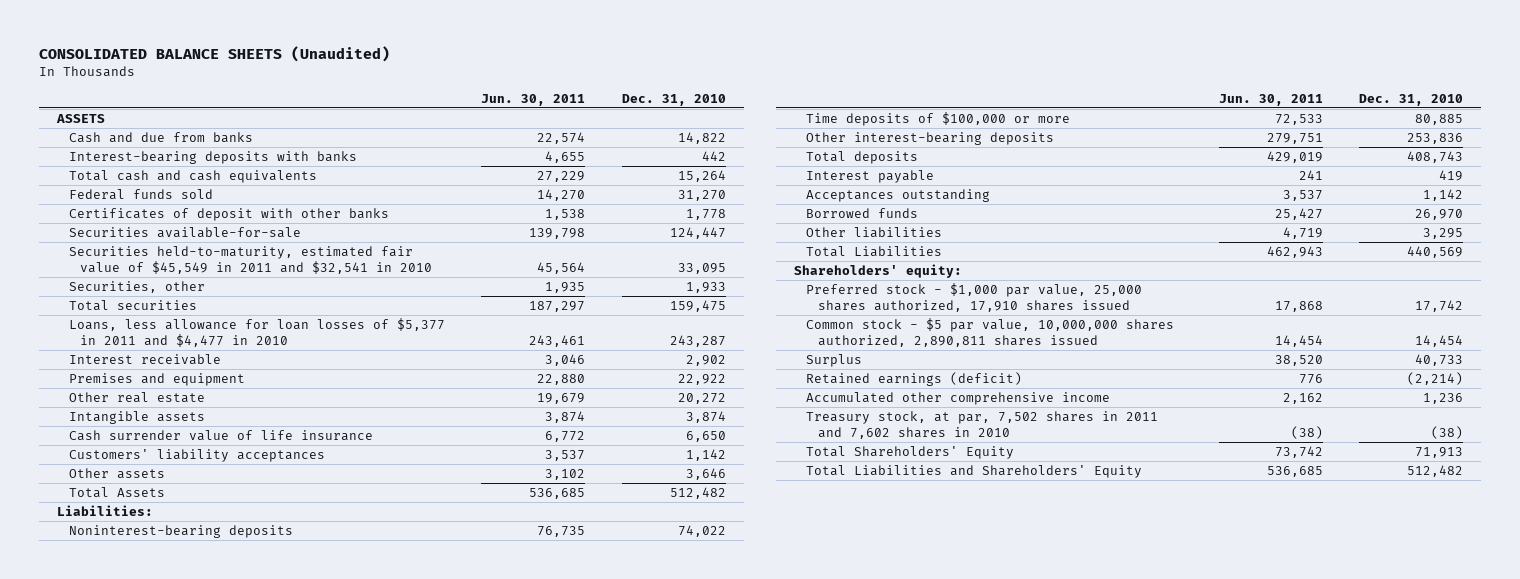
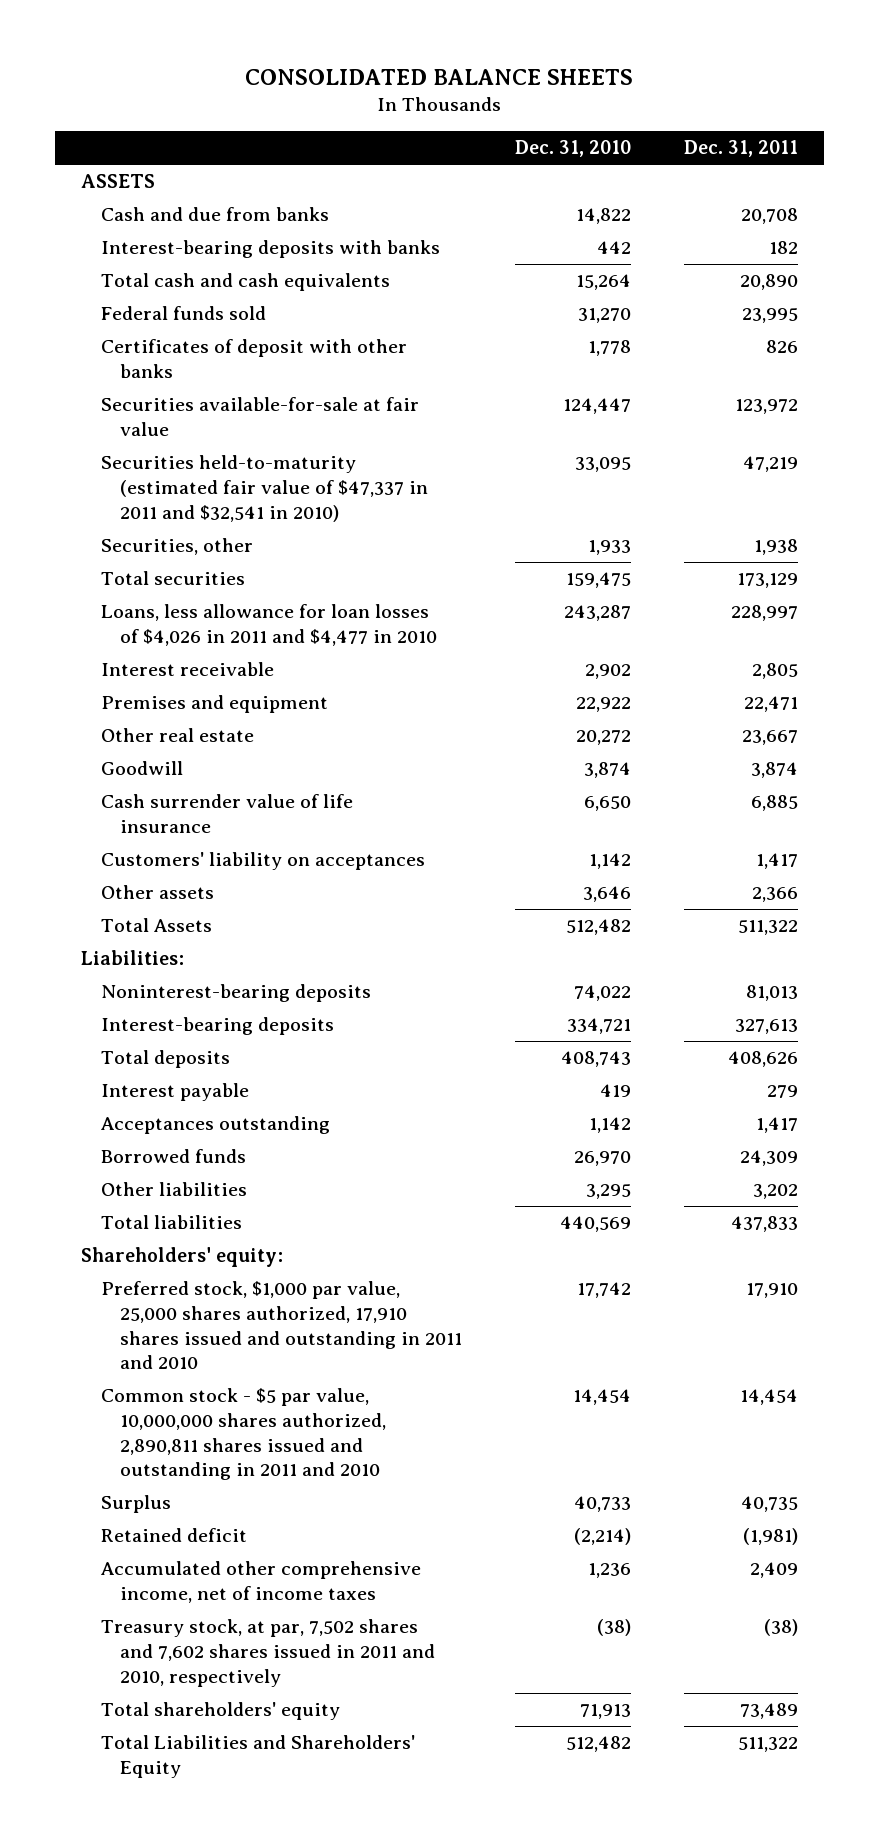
- CONSOLIDATED BALANCE SHEETS (Unaudited)
+ CONSOLIDATED BALANCE SHEETS
- | Jun. 30, 2011 | Dec. 31, 2010
+ | Dec. 31, 2010 | Dec. 31, 2011
- Securities available-for-sale | 139,798 | 124,447
- Securities held-to-maturity, estimated fair value of $45,549 in 2011 and $32,541 in 2010 | 45,564 | 33,095
+ Securities available-for-sale at fair value | 124,447 | 123,972
+ Securities held-to-maturity (estimated fair value of $47,337 in 2011 and $32,541 in 2010) | 33,095 | 47,219
- Loans, less allowance for loan losses of $5,377 in 2011 and $4,477 in 2010 | 243,461 | 243,287
+ Loans, less allowance for loan losses of $4,026 in 2011 and $4,477 in 2010 | 243,287 | 228,997
- Intangible assets | 3,874 | 3,874
+ Goodwill | 3,874 | 3,874
- Customers' liability acceptances | 3,537 | 1,142
+ Customers' liability on acceptances | 1,142 | 1,417
- Time deposits of $100,000 or more | 72,533 | 80,885
- Other interest-bearing deposits | 279,751 | 253,836
+ Interest-bearing deposits | 334,721 | 327,613
- Total Liabilities | 462,943 | 440,569
+ Total liabilities | 440,569 | 437,833
- Preferred stock - $1,000 par value, 25,000 shares authorized, 17,910 shares issued | 17,868 | 17,742
- Common stock - $5 par value, 10,000,000 shares authorized, 2,890,811 shares issued | 14,454 | 14,454
+ Preferred stock, $1,000 par value, 25,000 shares authorized, 17,910 shares issued and outstanding in 2011 and 2010 | 17,742 | 17,910
+ Common stock - $5 par value, 10,000,000 shares authorized, 2,890,811 shares issued and outstanding in 2011 and 2010 | 14,454 | 14,454
- Retained earnings (deficit) | 776 | (2,214)
- Accumulated other comprehensive income | 2,162 | 1,236
- Treasury stock, at par, 7,502 shares in 2011 and 7,602 shares in 2010 | (38) | (38)
- Total Shareholders' Equity | 73,742 | 71,913
+ Retained deficit | (2,214) | (1,981)
+ Accumulated other comprehensive income, net of income taxes | 1,236 | 2,409
+ Treasury stock, at par, 7,502 shares and 7,602 shares issued in 2011 and 2010, respectively | (38) | (38)
+ Total shareholders' equity | 71,913 | 73,489

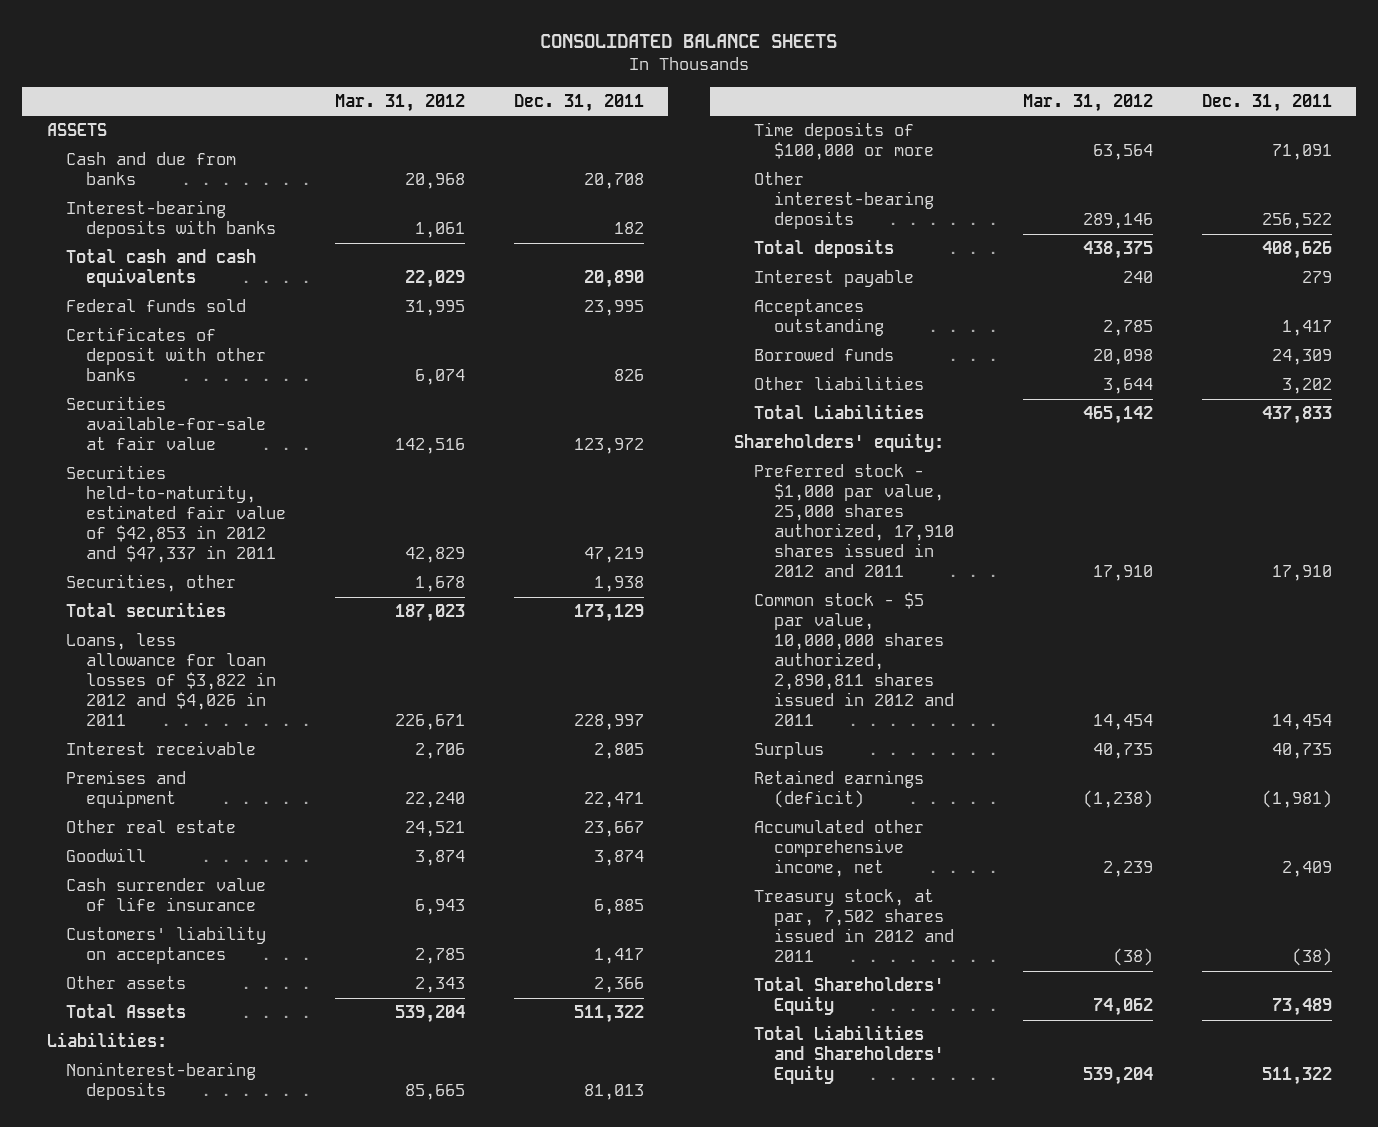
- | Dec. 31, 2010 | Dec. 31, 2011
+ | Mar. 31, 2012 | Dec. 31, 2011
- Securities held-to-maturity (estimated fair value of $47,337 in 2011 and $32,541 in 2010) | 33,095 | 47,219
+ Securities held-to-maturity, estimated fair value of $42,853 in 2012 and $47,337 in 2011 | 42,829 | 47,219
- Loans, less allowance for loan losses of $4,026 in 2011 and $4,477 in 2010 | 243,287 | 228,997
+ Loans, less allowance for loan losses of $3,822 in 2012 and $4,026 in 2011 | 226,671 | 228,997
- Interest-bearing deposits | 334,721 | 327,613
+ Time deposits of $100,000 or more | 63,564 | 71,091
+ Other interest-bearing deposits | 289,146 | 256,522
- Total liabilities | 440,569 | 437,833
+ Total Liabilities | 465,142 | 437,833
- Preferred stock, $1,000 par value, 25,000 shares authorized, 17,910 shares issued and outstanding in 2011 and 2010 | 17,742 | 17,910
- Common stock - $5 par value, 10,000,000 shares authorized, 2,890,811 shares issued and outstanding in 2011 and 2010 | 14,454 | 14,454
+ Preferred stock - $1,000 par value, 25,000 shares authorized, 17,910 shares issued in 2012 and 2011 | 17,910 | 17,910
+ Common stock - $5 par value, 10,000,000 shares authorized, 2,890,811 shares issued in 2012 and 2011 | 14,454 | 14,454
- Retained deficit | (2,214) | (1,981)
- Accumulated other comprehensive income, net of income taxes | 1,236 | 2,409
- Treasury stock, at par, 7,502 shares and 7,602 shares issued in 2011 and 2010, respectively | (38) | (38)
- Total shareholders' equity | 71,913 | 73,489
+ Retained earnings (deficit) | (1,238) | (1,981)
+ Accumulated other comprehensive income, net | 2,239 | 2,409
+ Treasury stock, at par, 7,502 shares issued in 2012 and 2011 | (38) | (38)
+ Total Shareholders' Equity | 74,062 | 73,489

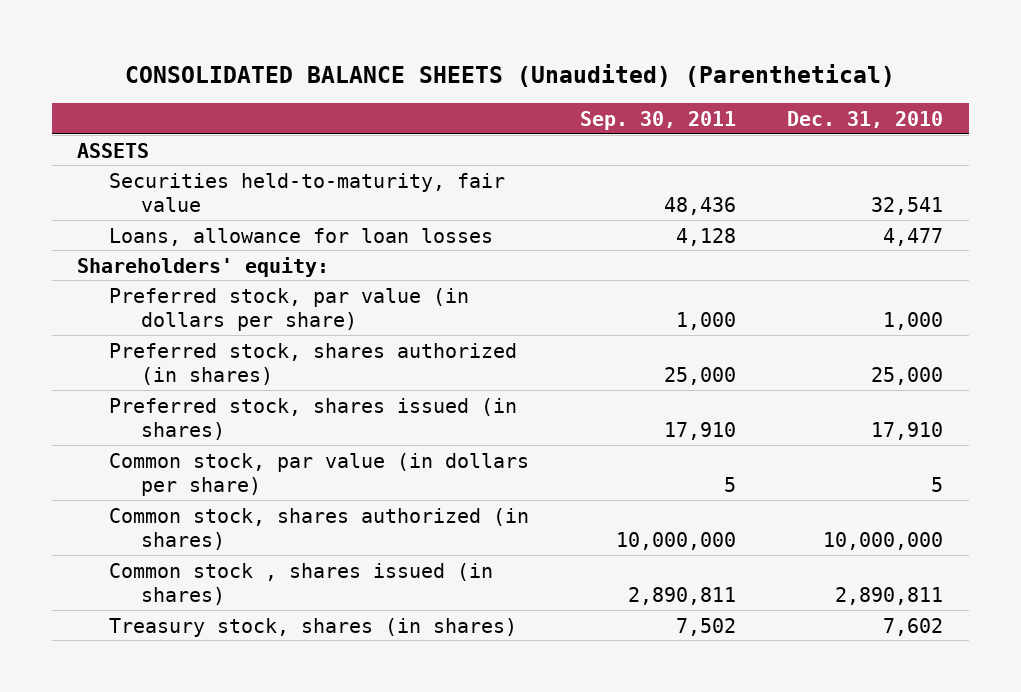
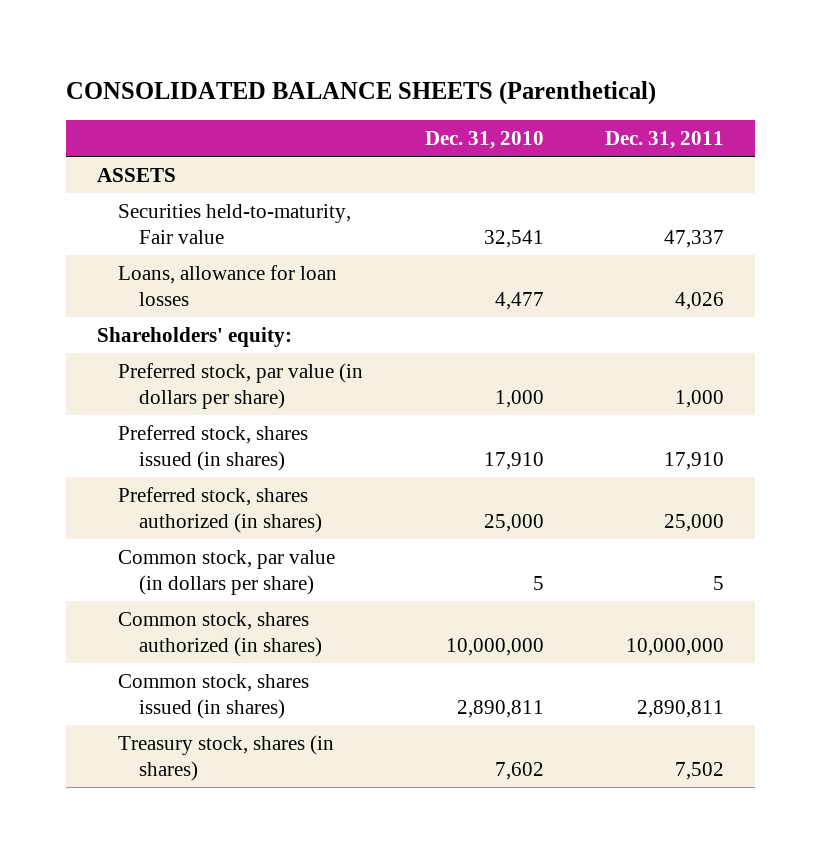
- CONSOLIDATED BALANCE SHEETS (Unaudited) (Parenthetical)
+ CONSOLIDATED BALANCE SHEETS (Parenthetical)
- | Sep. 30, 2011 | Dec. 31, 2010
+ | Dec. 31, 2010 | Dec. 31, 2011
- Securities held-to-maturity, fair value | 48,436 | 32,541
+ Securities held-to-maturity, Fair value | 32,541 | 47,337
moved down: Preferred stock, shares authorized (in shares) | 25,000 | 25,000
- Common stock , shares issued (in shares) | 2,890,811 | 2,890,811
+ Common stock, shares issued (in shares) | 2,890,811 | 2,890,811

